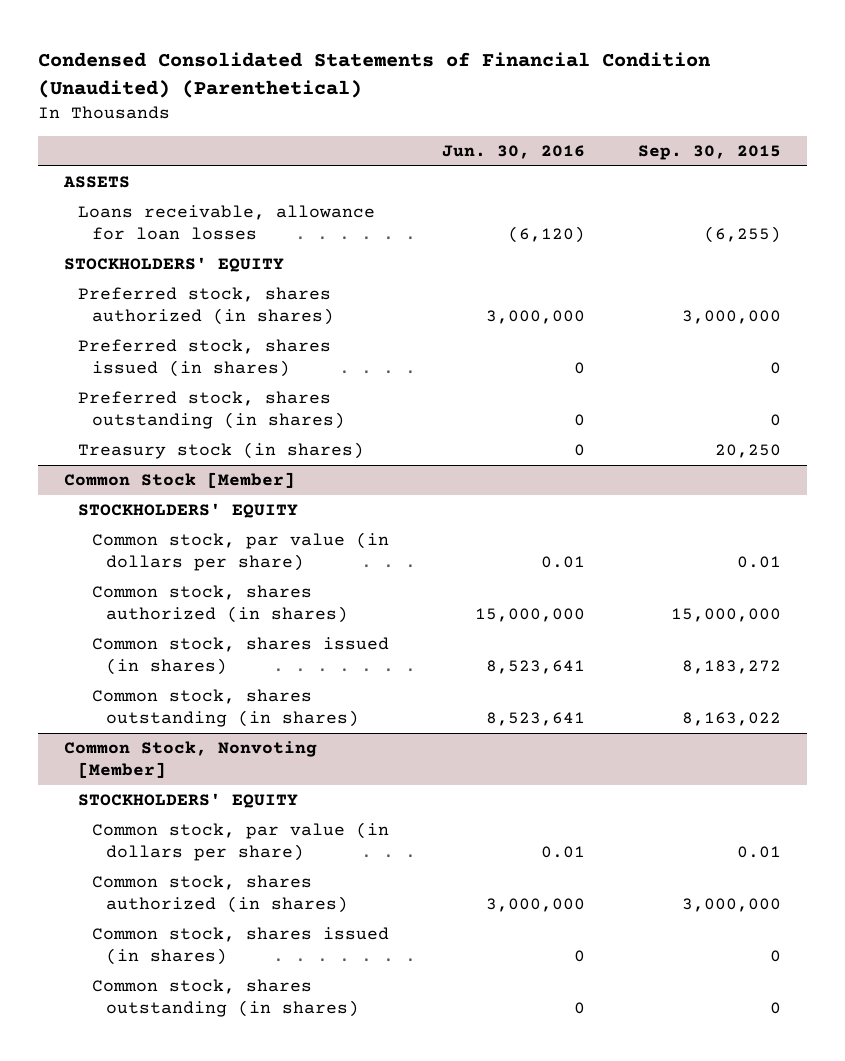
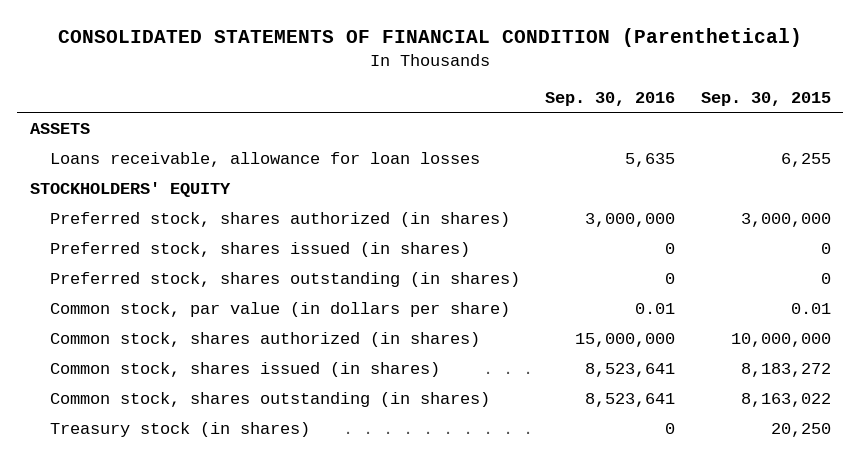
- Condensed Consolidated Statements of Financial Condition (Unaudited) (Parenthetical)
+ CONSOLIDATED STATEMENTS OF FINANCIAL CONDITION (Parenthetical)
- | Jun. 30, 2016 | Sep. 30, 2015
+ | Sep. 30, 2016 | Sep. 30, 2015
- Loans receivable, allowance for loan losses | (6,120) | (6,255)
+ Loans receivable, allowance for loan losses | 5,635 | 6,255
- Common Stock [Member]
- STOCKHOLDERS' EQUITY
- Common stock, shares authorized (in shares) | 15,000,000 | 15,000,000
+ Common stock, shares authorized (in shares) | 15,000,000 | 10,000,000
- Common Stock, Nonvoting [Member]
- STOCKHOLDERS' EQUITY
- Common stock, par value (in dollars per share) | 0.01 | 0.01
- Common stock, shares authorized (in shares) | 3,000,000 | 3,000,000
- Common stock, shares issued (in shares) | 0 | 0
- Common stock, shares outstanding (in shares) | 0 | 0
moved down: Treasury stock (in shares) | 0 | 20,250

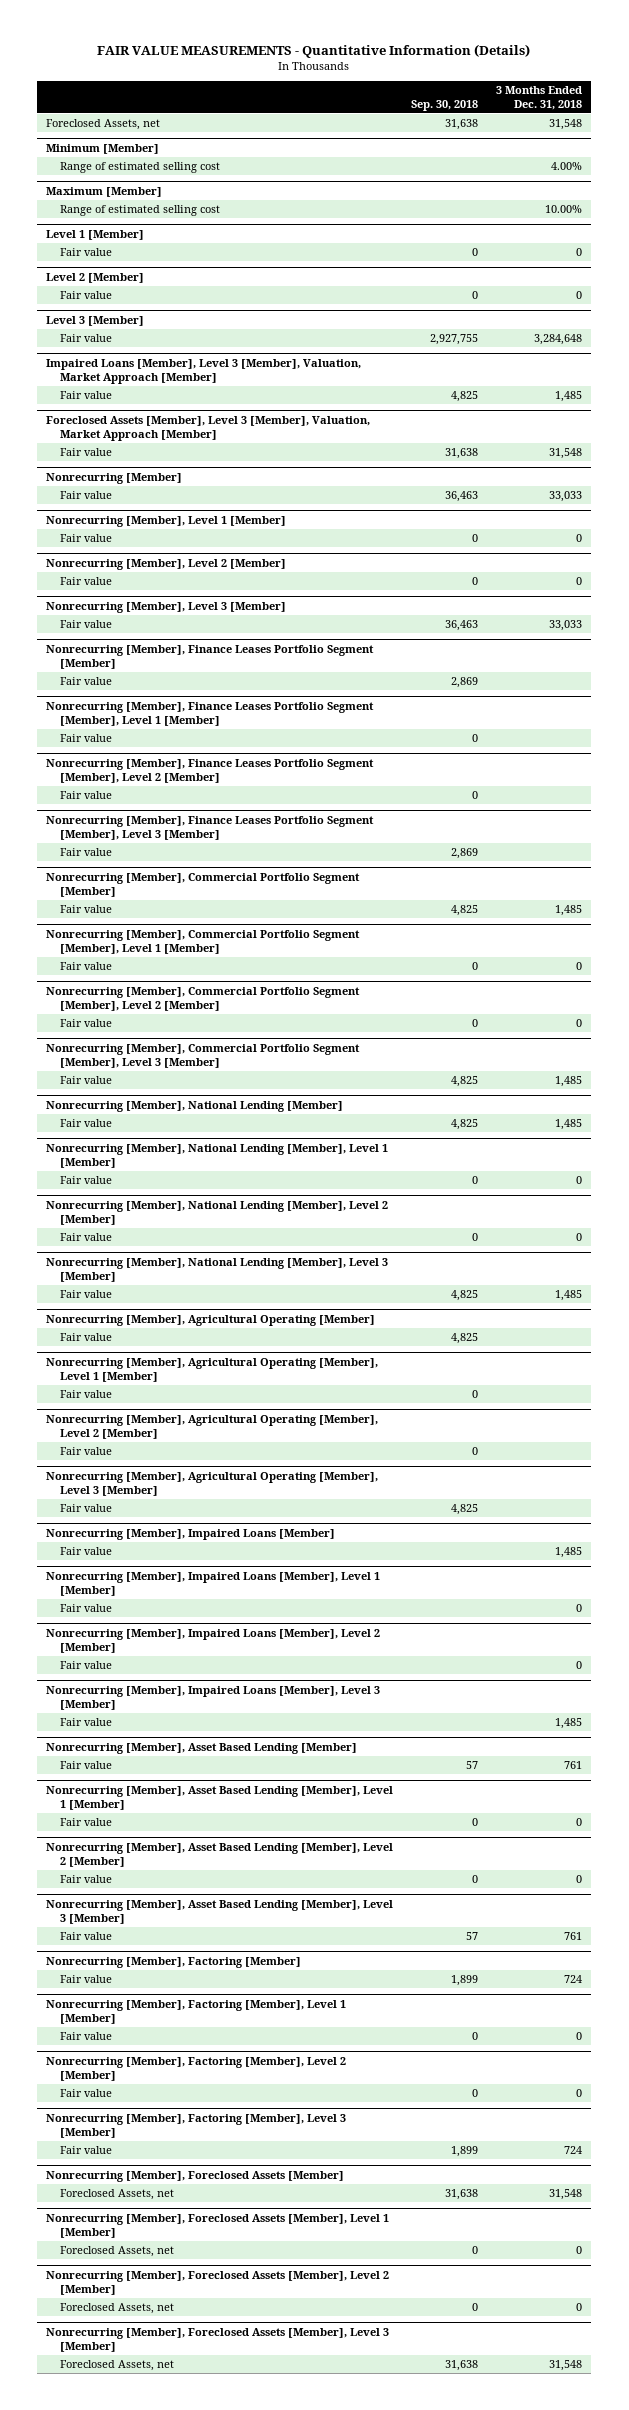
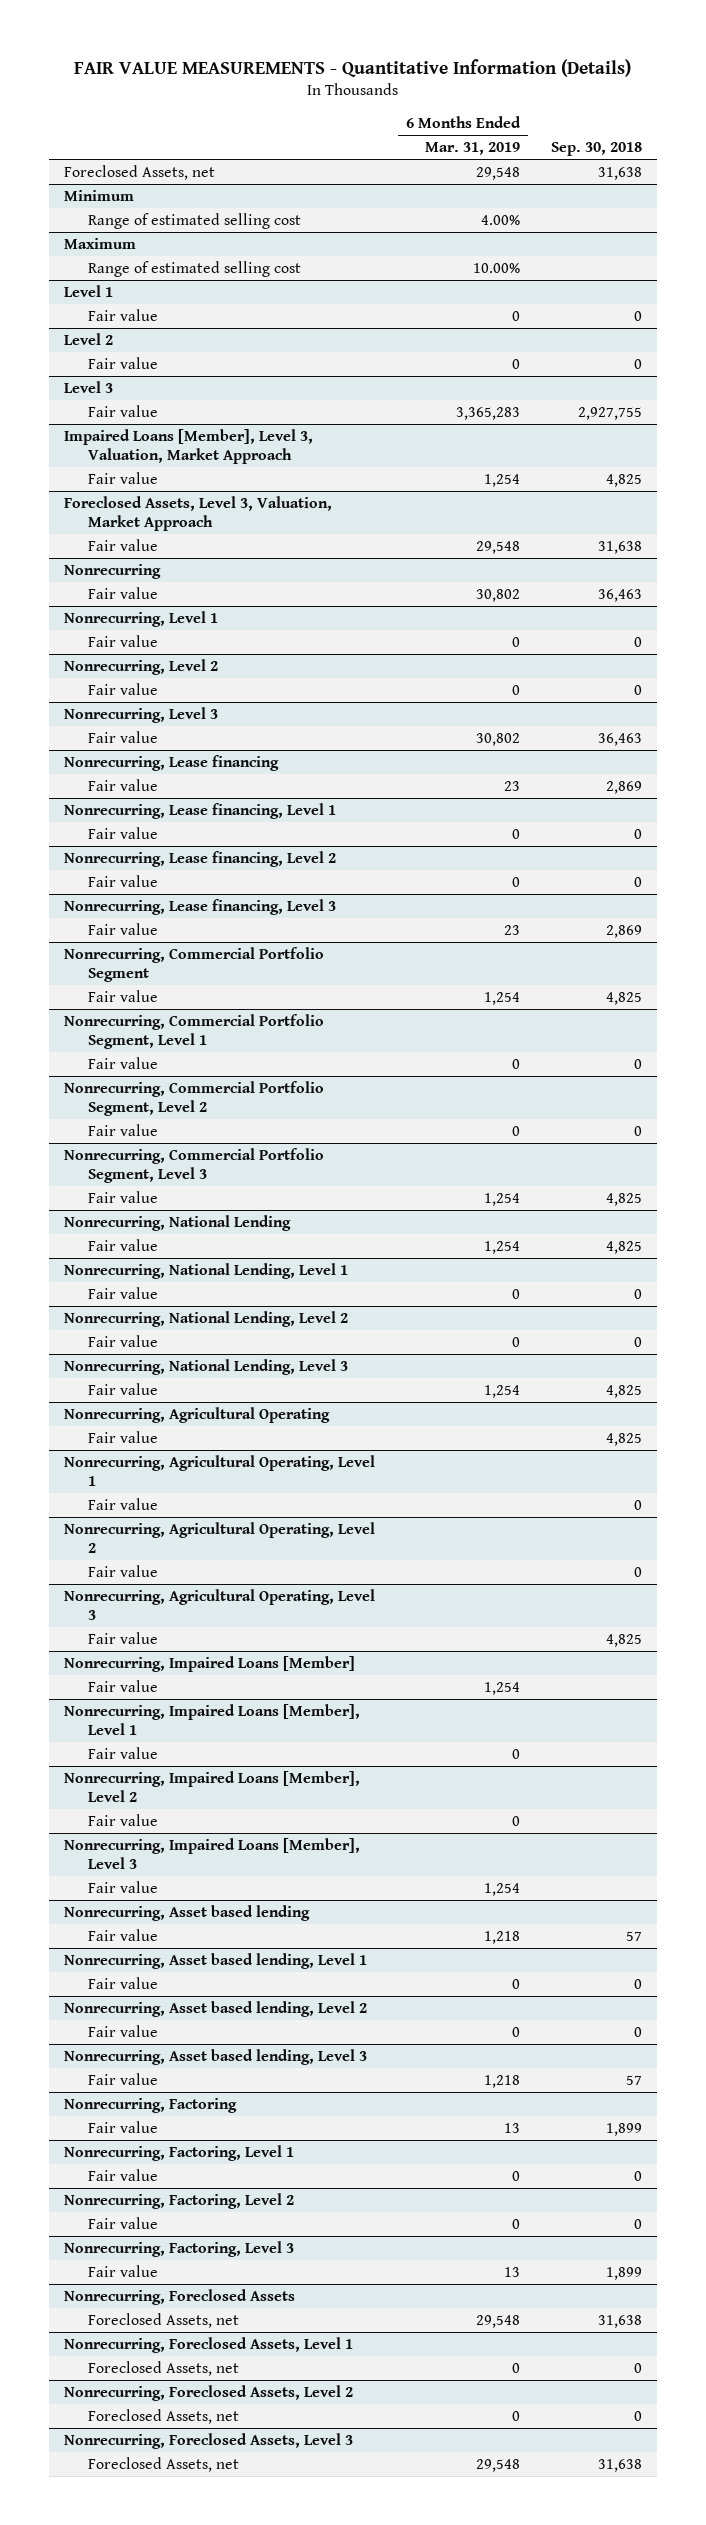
- | Sep. 30, 2018 | 3 Months Ended Dec. 31, 2018
+ | 6 Months Ended Mar. 31, 2019 | Sep. 30, 2018
- Minimum [Member]
+ Minimum
- Maximum [Member]
+ Maximum
- Level 1 [Member]
+ Level 1
- Level 2 [Member]
+ Level 2
- Level 3 [Member]
+ Level 3
- Impaired Loans [Member], Level 3 [Member], Valuation, Market Approach [Member]
+ Impaired Loans [Member], Level 3, Valuation, Market Approach
- Foreclosed Assets [Member], Level 3 [Member], Valuation, Market Approach [Member]
+ Foreclosed Assets, Level 3, Valuation, Market Approach
- Nonrecurring [Member]
+ Nonrecurring
- Nonrecurring [Member], Level 1 [Member]
+ Nonrecurring, Level 1
- Nonrecurring [Member], Level 2 [Member]
+ Nonrecurring, Level 2
- Nonrecurring [Member], Level 3 [Member]
+ Nonrecurring, Level 3
- Nonrecurring [Member], Finance Leases Portfolio Segment [Member]
+ Nonrecurring, Lease financing
- Nonrecurring [Member], Finance Leases Portfolio Segment [Member], Level 1 [Member]
+ Nonrecurring, Lease financing, Level 1
- Nonrecurring [Member], Finance Leases Portfolio Segment [Member], Level 2 [Member]
+ Nonrecurring, Lease financing, Level 2
- Nonrecurring [Member], Finance Leases Portfolio Segment [Member], Level 3 [Member]
+ Nonrecurring, Lease financing, Level 3
- Nonrecurring [Member], Commercial Portfolio Segment [Member]
+ Nonrecurring, Commercial Portfolio Segment
- Nonrecurring [Member], Commercial Portfolio Segment [Member], Level 1 [Member]
+ Nonrecurring, Commercial Portfolio Segment, Level 1
- Nonrecurring [Member], Commercial Portfolio Segment [Member], Level 2 [Member]
+ Nonrecurring, Commercial Portfolio Segment, Level 2
- Nonrecurring [Member], Commercial Portfolio Segment [Member], Level 3 [Member]
+ Nonrecurring, Commercial Portfolio Segment, Level 3
- Nonrecurring [Member], National Lending [Member]
+ Nonrecurring, National Lending
- Nonrecurring [Member], National Lending [Member], Level 1 [Member]
+ Nonrecurring, National Lending, Level 1
- Nonrecurring [Member], National Lending [Member], Level 2 [Member]
+ Nonrecurring, National Lending, Level 2
- Nonrecurring [Member], National Lending [Member], Level 3 [Member]
+ Nonrecurring, National Lending, Level 3
- Nonrecurring [Member], Agricultural Operating [Member]
+ Nonrecurring, Agricultural Operating
- Nonrecurring [Member], Agricultural Operating [Member], Level 1 [Member]
+ Nonrecurring, Agricultural Operating, Level 1
- Nonrecurring [Member], Agricultural Operating [Member], Level 2 [Member]
+ Nonrecurring, Agricultural Operating, Level 2
- Nonrecurring [Member], Agricultural Operating [Member], Level 3 [Member]
+ Nonrecurring, Agricultural Operating, Level 3
- Nonrecurring [Member], Impaired Loans [Member]
+ Nonrecurring, Impaired Loans [Member]
- Nonrecurring [Member], Impaired Loans [Member], Level 1 [Member]
+ Nonrecurring, Impaired Loans [Member], Level 1
- Nonrecurring [Member], Impaired Loans [Member], Level 2 [Member]
+ Nonrecurring, Impaired Loans [Member], Level 2
- Nonrecurring [Member], Impaired Loans [Member], Level 3 [Member]
+ Nonrecurring, Impaired Loans [Member], Level 3
- Nonrecurring [Member], Asset Based Lending [Member]
+ Nonrecurring, Asset based lending
- Nonrecurring [Member], Asset Based Lending [Member], Level 1 [Member]
+ Nonrecurring, Asset based lending, Level 1
- Nonrecurring [Member], Asset Based Lending [Member], Level 2 [Member]
+ Nonrecurring, Asset based lending, Level 2
- Nonrecurring [Member], Asset Based Lending [Member], Level 3 [Member]
+ Nonrecurring, Asset based lending, Level 3
- Nonrecurring [Member], Factoring [Member]
+ Nonrecurring, Factoring
- Nonrecurring [Member], Factoring [Member], Level 1 [Member]
+ Nonrecurring, Factoring, Level 1
- Nonrecurring [Member], Factoring [Member], Level 2 [Member]
+ Nonrecurring, Factoring, Level 2
- Nonrecurring [Member], Factoring [Member], Level 3 [Member]
+ Nonrecurring, Factoring, Level 3
- Nonrecurring [Member], Foreclosed Assets [Member]
+ Nonrecurring, Foreclosed Assets
- Nonrecurring [Member], Foreclosed Assets [Member], Level 1 [Member]
+ Nonrecurring, Foreclosed Assets, Level 1
- Nonrecurring [Member], Foreclosed Assets [Member], Level 2 [Member]
+ Nonrecurring, Foreclosed Assets, Level 2
- Nonrecurring [Member], Foreclosed Assets [Member], Level 3 [Member]
+ Nonrecurring, Foreclosed Assets, Level 3

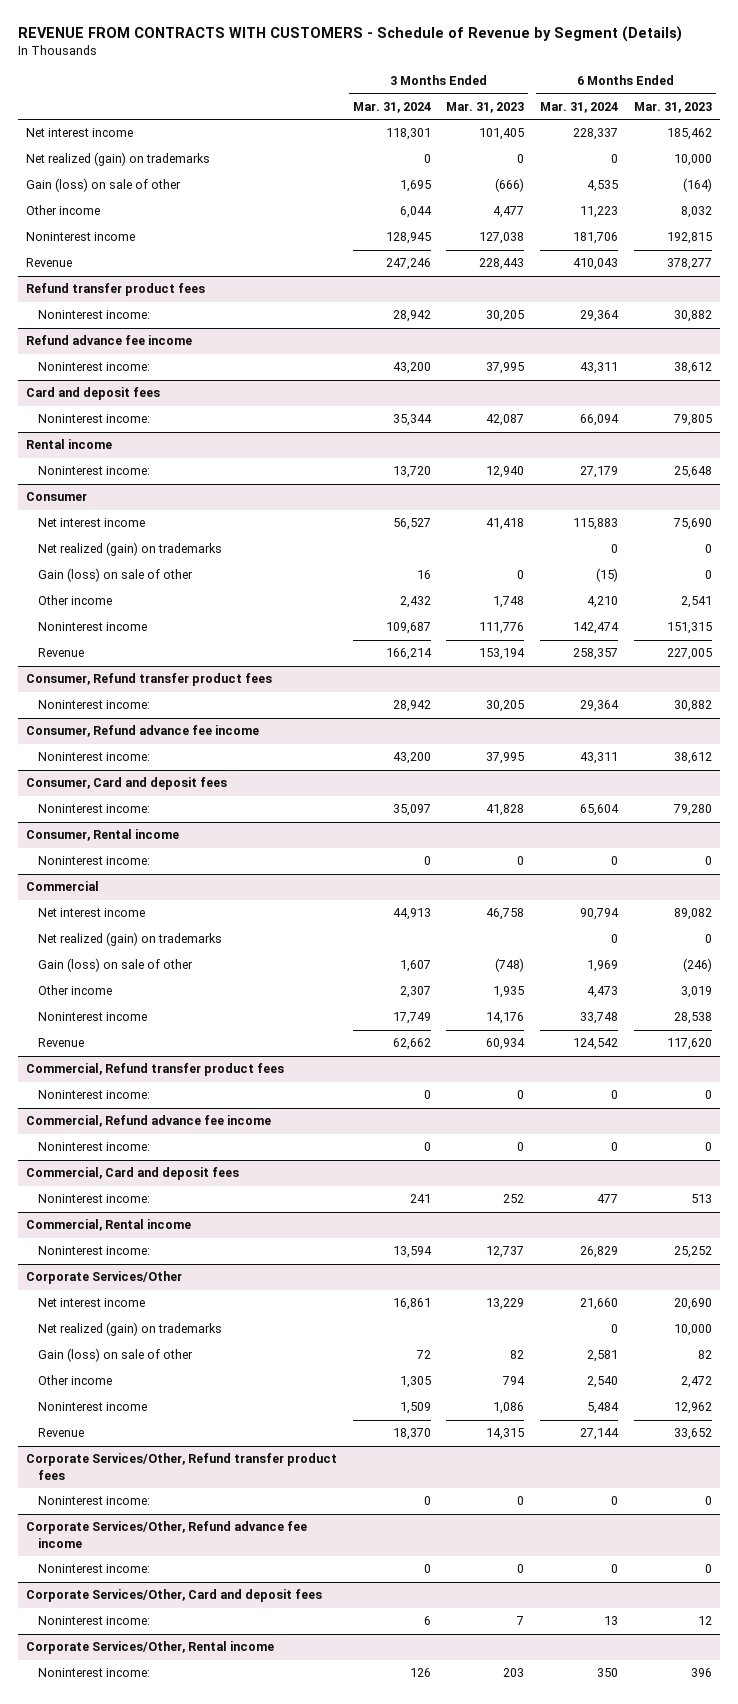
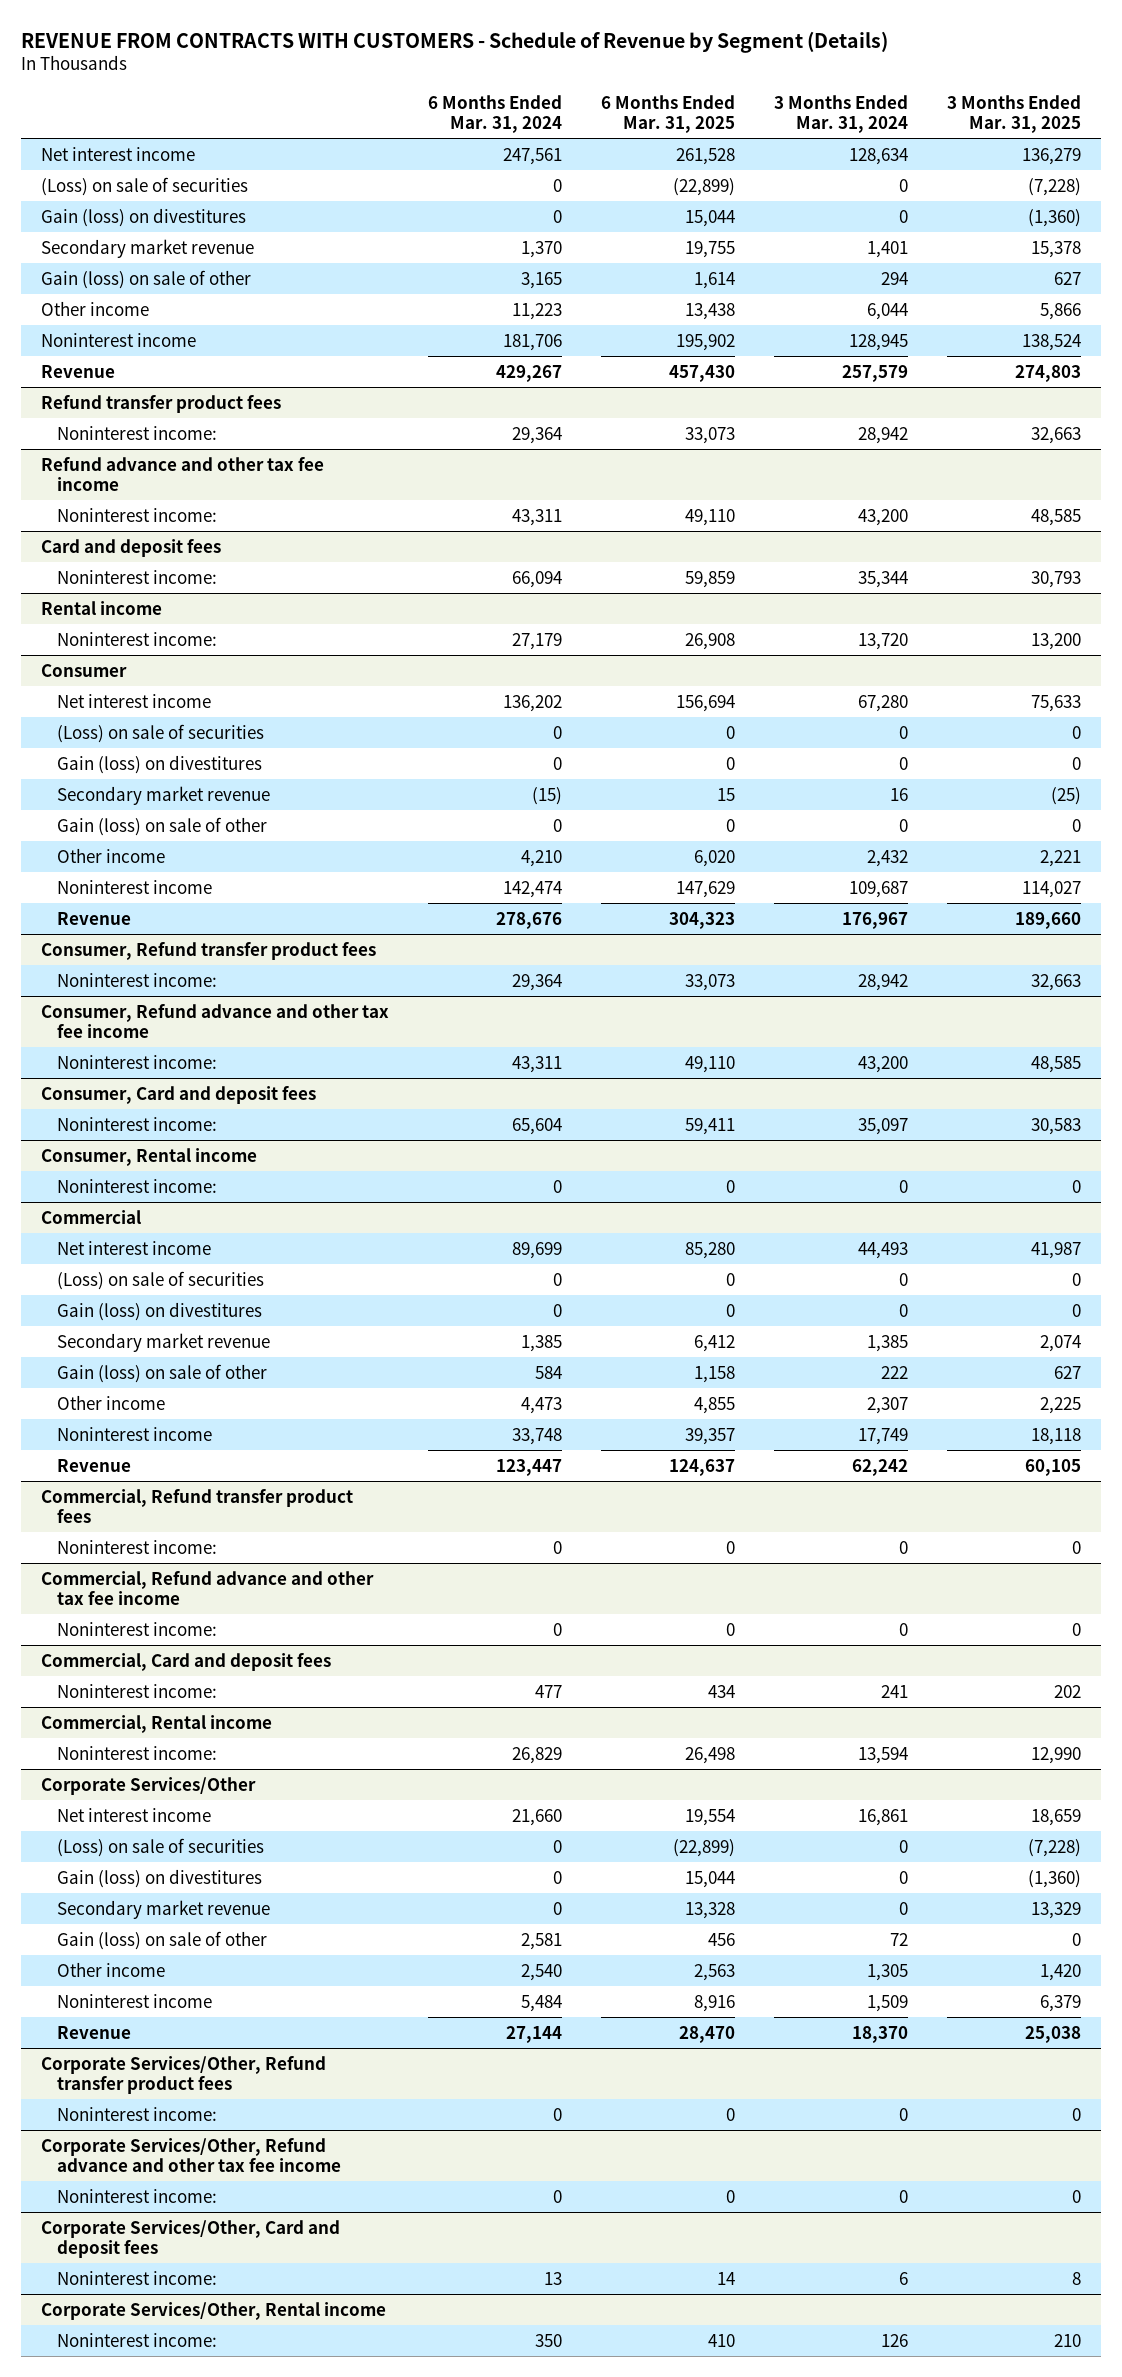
- | 3 Months Ended Mar. 31, 2024 | 3 Months Ended Mar. 31, 2023 | 6 Months Ended Mar. 31, 2024 | 6 Months Ended Mar. 31, 2023
+ | 6 Months Ended Mar. 31, 2024 | 6 Months Ended Mar. 31, 2025 | 3 Months Ended Mar. 31, 2024 | 3 Months Ended Mar. 31, 2025
- Net interest income | 118,301 | 101,405 | 228,337 | 185,462
- Net realized (gain) on trademarks | 0 | 0 | 0 | 10,000
- Gain (loss) on sale of other | 1,695 | (666) | 4,535 | (164)
+ Net interest income | 247,561 | 261,528 | 128,634 | 136,279
+ (Loss) on sale of securities | 0 | (22,899) | 0 | (7,228)
+ Gain (loss) on divestitures | 0 | 15,044 | 0 | (1,360)
+ Secondary market revenue | 1,370 | 19,755 | 1,401 | 15,378
+ Gain (loss) on sale of other | 3,165 | 1,614 | 294 | 627
- Revenue | 247,246 | 228,443 | 410,043 | 378,277
+ Revenue | 429,267 | 457,430 | 257,579 | 274,803
- Refund advance fee income
+ Refund advance and other tax fee income
@ Consumer
- Net interest income | 56,527 | 41,418 | 115,883 | 75,690
- Net realized (gain) on trademarks | | | 0 | 0
- Gain (loss) on sale of other | 16 | 0 | (15) | 0
+ Net interest income | 136,202 | 156,694 | 67,280 | 75,633
+ (Loss) on sale of securities | 0 | 0 | 0 | 0
+ Gain (loss) on divestitures | 0 | 0 | 0 | 0
+ Secondary market revenue | (15) | 15 | 16 | (25)
+ Gain (loss) on sale of other | 0 | 0 | 0 | 0
- Revenue | 166,214 | 153,194 | 258,357 | 227,005
+ Revenue | 278,676 | 304,323 | 176,967 | 189,660
- Consumer, Refund advance fee income
+ Consumer, Refund advance and other tax fee income
@ Commercial
- Net interest income | 44,913 | 46,758 | 90,794 | 89,082
- Net realized (gain) on trademarks | | | 0 | 0
- Gain (loss) on sale of other | 1,607 | (748) | 1,969 | (246)
+ Net interest income | 89,699 | 85,280 | 44,493 | 41,987
+ (Loss) on sale of securities | 0 | 0 | 0 | 0
+ Gain (loss) on divestitures | 0 | 0 | 0 | 0
+ Secondary market revenue | 1,385 | 6,412 | 1,385 | 2,074
+ Gain (loss) on sale of other | 584 | 1,158 | 222 | 627
- Revenue | 62,662 | 60,934 | 124,542 | 117,620
+ Revenue | 123,447 | 124,637 | 62,242 | 60,105
- Commercial, Refund advance fee income
+ Commercial, Refund advance and other tax fee income
@ Corporate Services/Other
- Net realized (gain) on trademarks | | | 0 | 10,000
+ (Loss) on sale of securities | 0 | (22,899) | 0 | (7,228)
+ Gain (loss) on divestitures | 0 | 15,044 | 0 | (1,360)
+ Secondary market revenue | 0 | 13,328 | 0 | 13,329
- Corporate Services/Other, Refund advance fee income
+ Corporate Services/Other, Refund advance and other tax fee income

